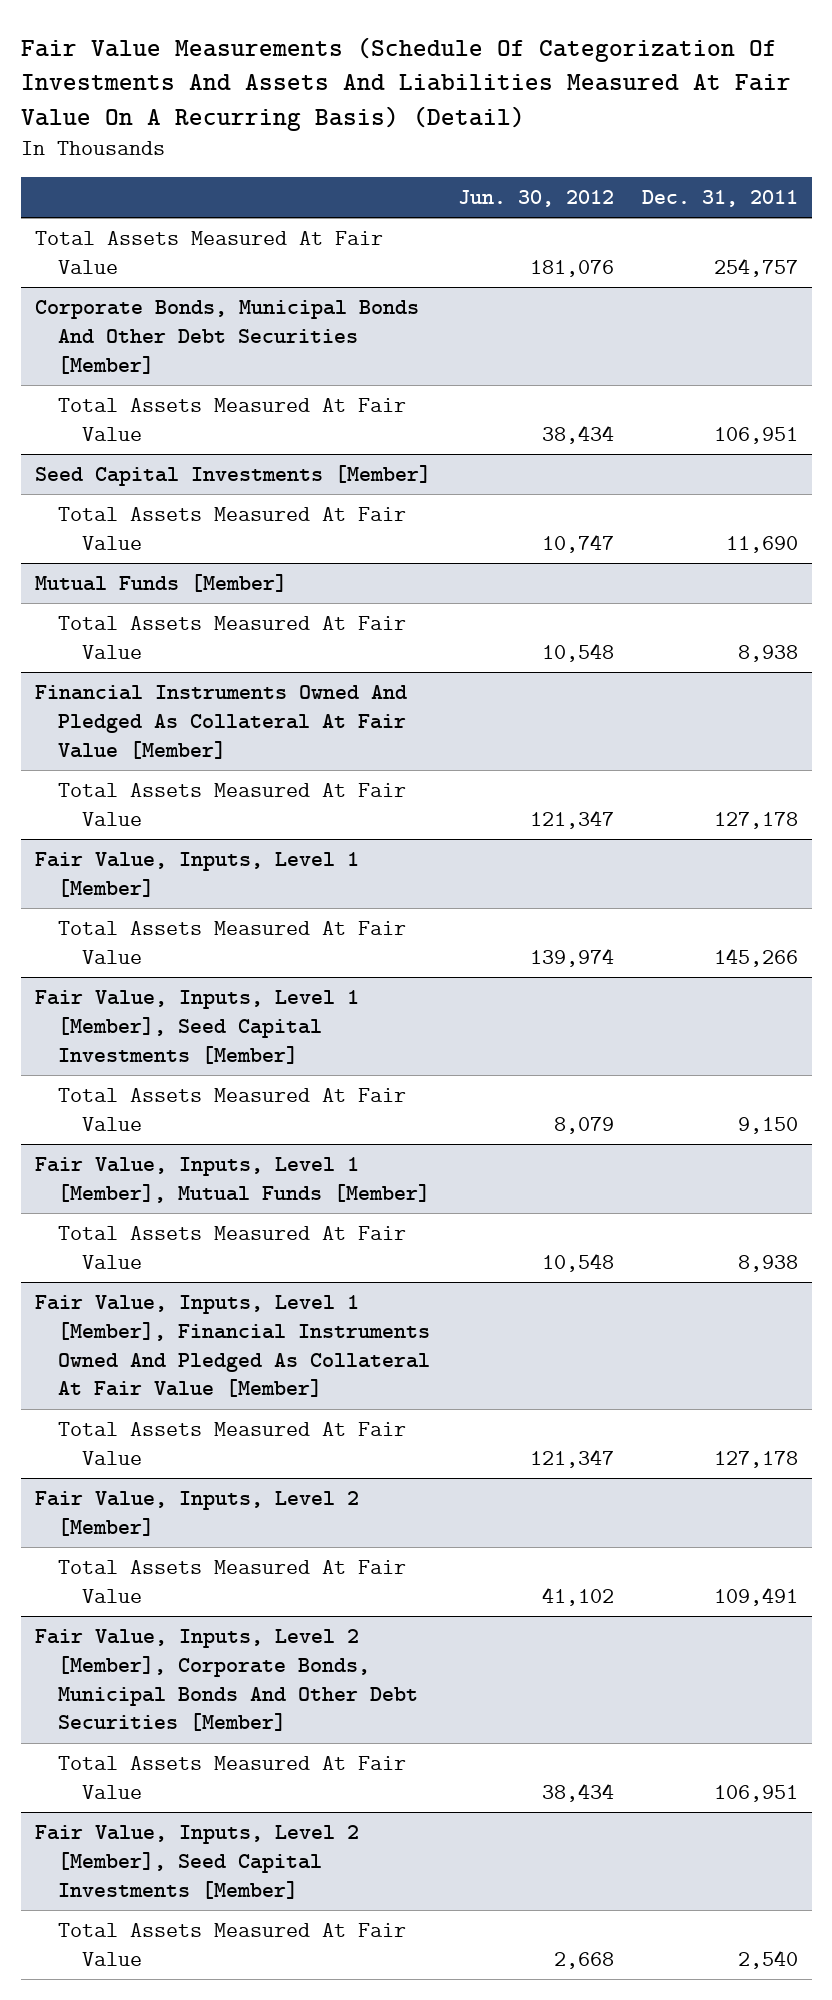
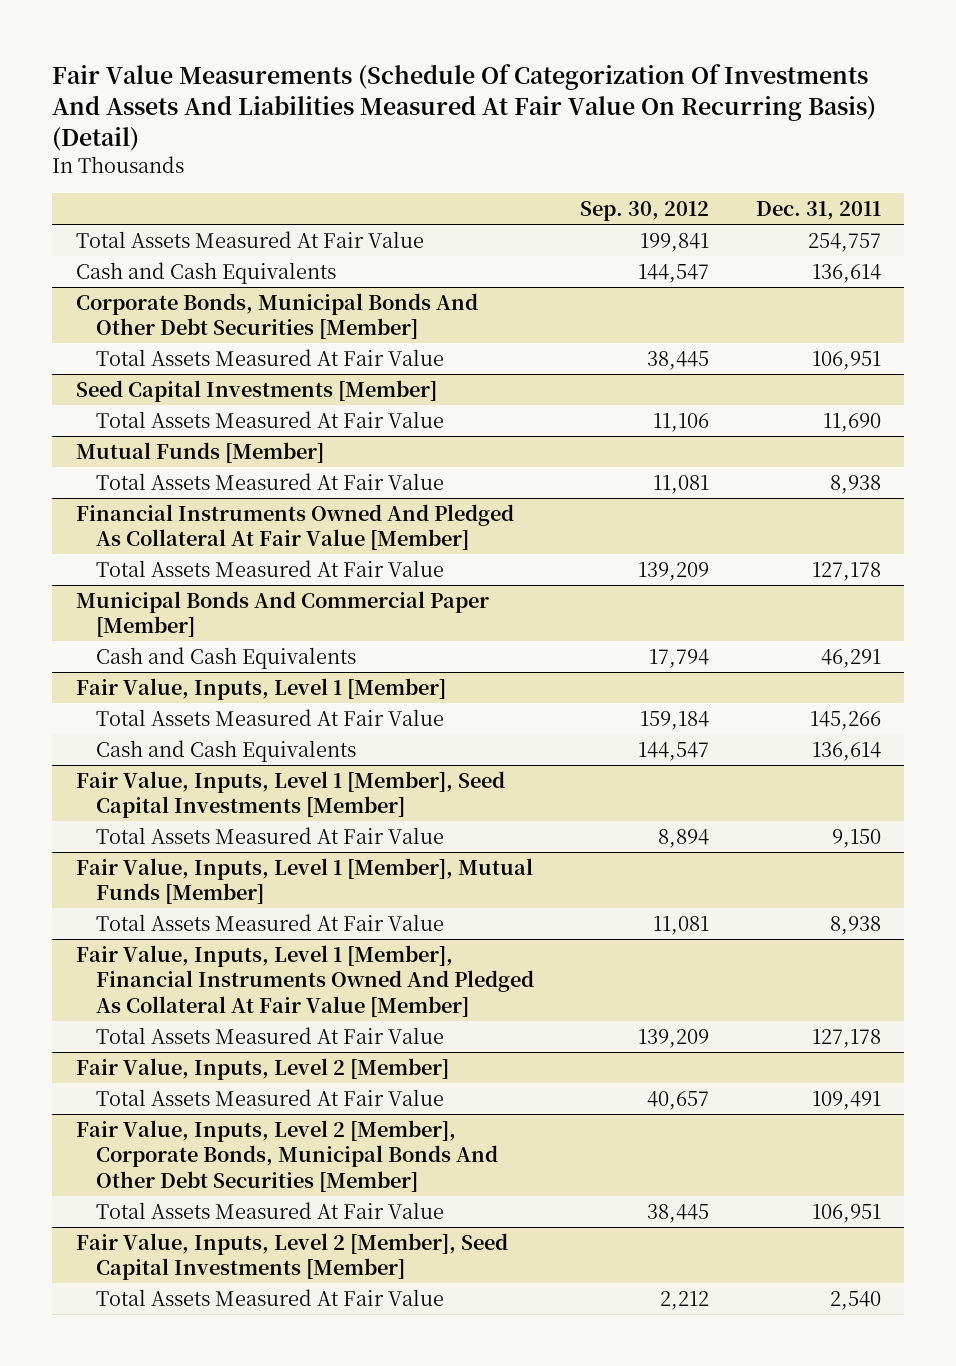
- Fair Value Measurements (Schedule Of Categorization Of Investments And Assets And Liabilities Measured At Fair Value On A Recurring Basis) (Detail)
+ Fair Value Measurements (Schedule Of Categorization Of Investments And Assets And Liabilities Measured At Fair Value On Recurring Basis) (Detail)
- | Jun. 30, 2012 | Dec. 31, 2011
+ | Sep. 30, 2012 | Dec. 31, 2011
+ Cash and Cash Equivalents | 144,547 | 136,614
+ Municipal Bonds And Commercial Paper [Member]
+ Cash and Cash Equivalents | 17,794 | 46,291
@ Fair Value, Inputs, Level 1 [Member]
+ Cash and Cash Equivalents | 144,547 | 136,614

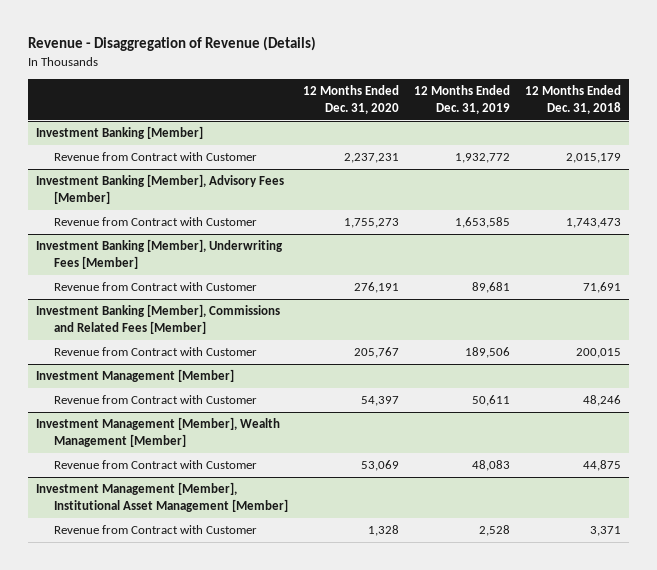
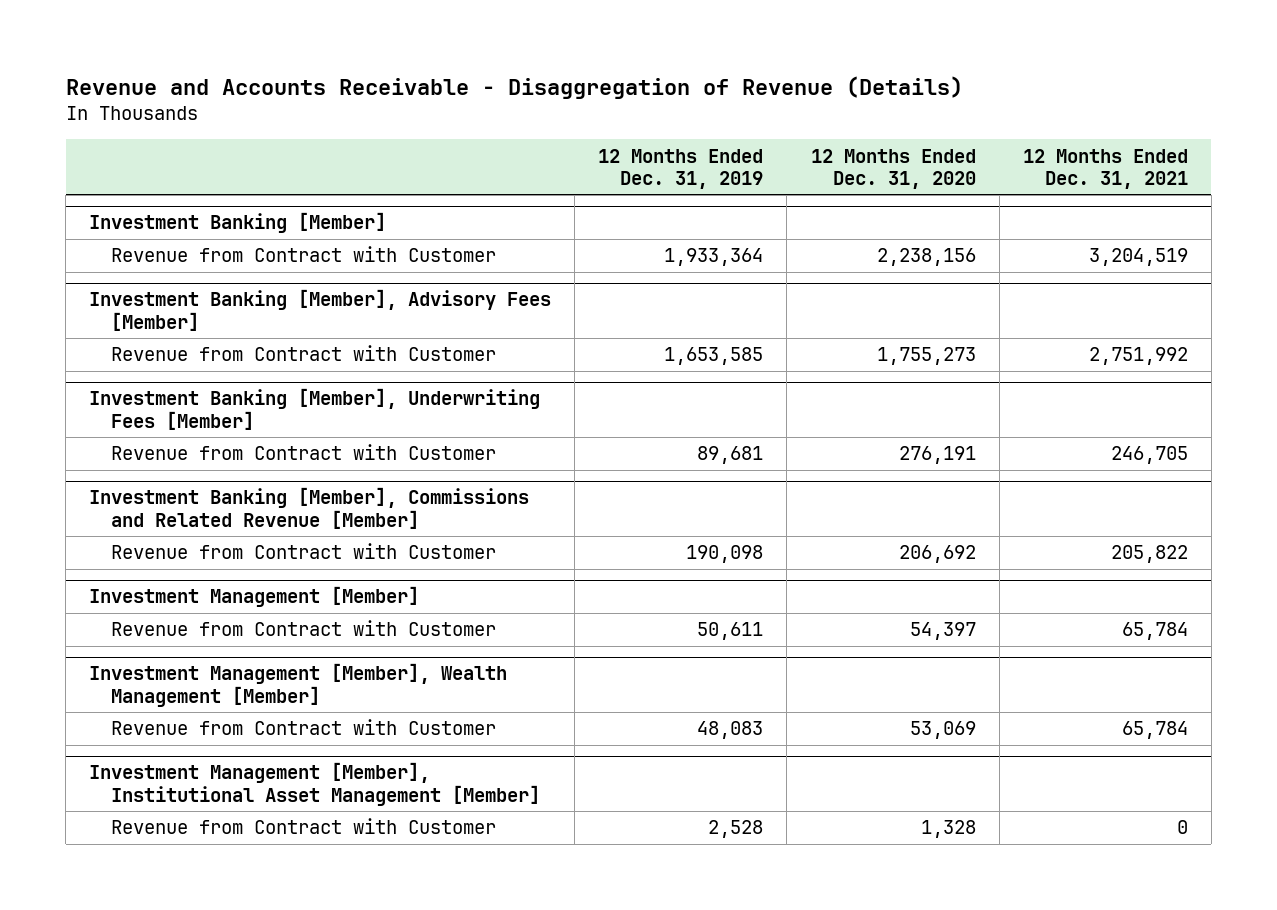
- Revenue - Disaggregation of Revenue (Details)
+ Revenue and Accounts Receivable - Disaggregation of Revenue (Details)
- | 12 Months Ended Dec. 31, 2020 | 12 Months Ended Dec. 31, 2019 | 12 Months Ended Dec. 31, 2018
+ | 12 Months Ended Dec. 31, 2019 | 12 Months Ended Dec. 31, 2020 | 12 Months Ended Dec. 31, 2021
@ Investment Banking [Member]
- Revenue from Contract with Customer | 2,237,231 | 1,932,772 | 2,015,179
+ Revenue from Contract with Customer | 1,933,364 | 2,238,156 | 3,204,519
- Investment Banking [Member], Commissions and Related Fees [Member]
- Revenue from Contract with Customer | 205,767 | 189,506 | 200,015
+ Investment Banking [Member], Commissions and Related Revenue [Member]
+ Revenue from Contract with Customer | 190,098 | 206,692 | 205,822

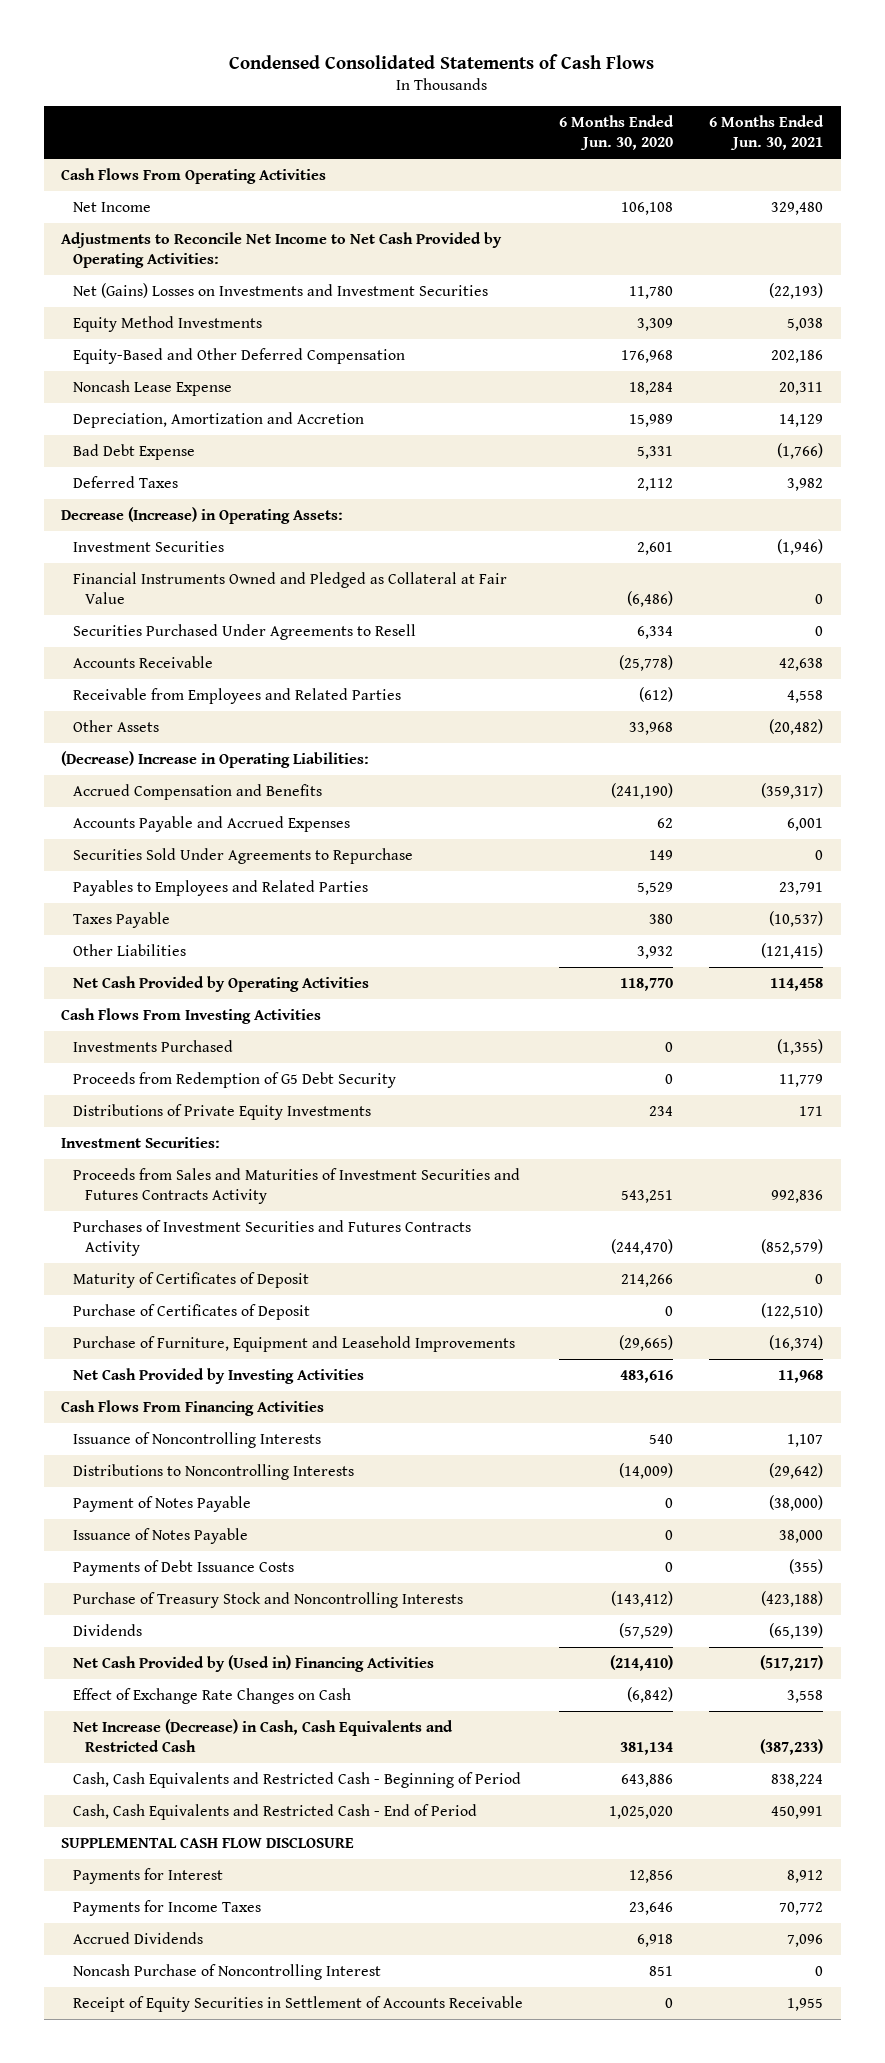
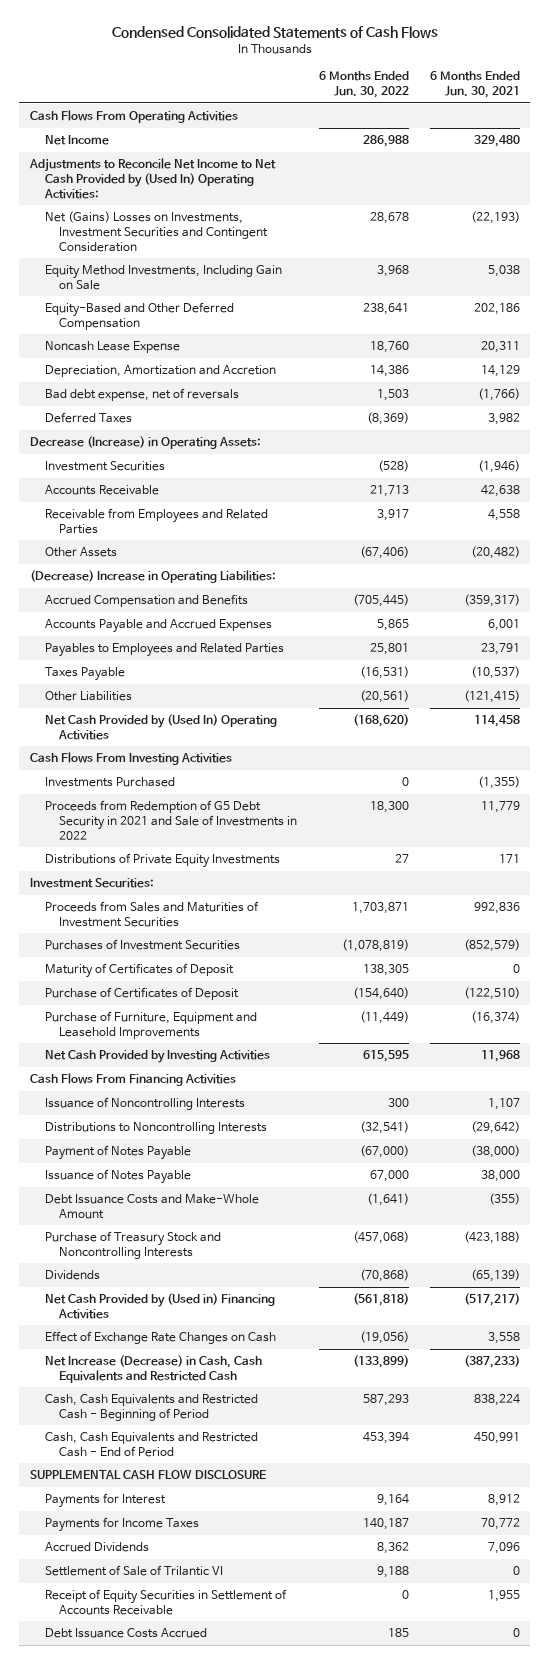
- | 6 Months Ended Jun. 30, 2020 | 6 Months Ended Jun. 30, 2021
+ | 6 Months Ended Jun. 30, 2022 | 6 Months Ended Jun. 30, 2021
- Adjustments to Reconcile Net Income to Net Cash Provided by Operating Activities:
- Net (Gains) Losses on Investments and Investment Securities | 11,780 | (22,193)
- Equity Method Investments | 3,309 | 5,038
+ Adjustments to Reconcile Net Income to Net Cash Provided by (Used In) Operating Activities:
+ Net (Gains) Losses on Investments, Investment Securities and Contingent Consideration | 28,678 | (22,193)
+ Equity Method Investments, Including Gain on Sale | 3,968 | 5,038
- Bad Debt Expense | 5,331 | (1,766)
+ Bad debt expense, net of reversals | 1,503 | (1,766)
- Financial Instruments Owned and Pledged as Collateral at Fair Value | (6,486) | 0
- Securities Purchased Under Agreements to Resell | 6,334 | 0
- Securities Sold Under Agreements to Repurchase | 149 | 0
- Net Cash Provided by Operating Activities | 118,770 | 114,458
+ Net Cash Provided by (Used In) Operating Activities | (168,620) | 114,458
- Proceeds from Redemption of G5 Debt Security | 0 | 11,779
+ Proceeds from Redemption of G5 Debt Security in 2021 and Sale of Investments in 2022 | 18,300 | 11,779
- Proceeds from Sales and Maturities of Investment Securities and Futures Contracts Activity | 543,251 | 992,836
- Purchases of Investment Securities and Futures Contracts Activity | (244,470) | (852,579)
+ Proceeds from Sales and Maturities of Investment Securities | 1,703,871 | 992,836
+ Purchases of Investment Securities | (1,078,819) | (852,579)
- Payments of Debt Issuance Costs | 0 | (355)
+ Debt Issuance Costs and Make-Whole Amount | (1,641) | (355)
- Noncash Purchase of Noncontrolling Interest | 851 | 0
+ Settlement of Sale of Trilantic VI | 9,188 | 0
+ Debt Issuance Costs Accrued | 185 | 0

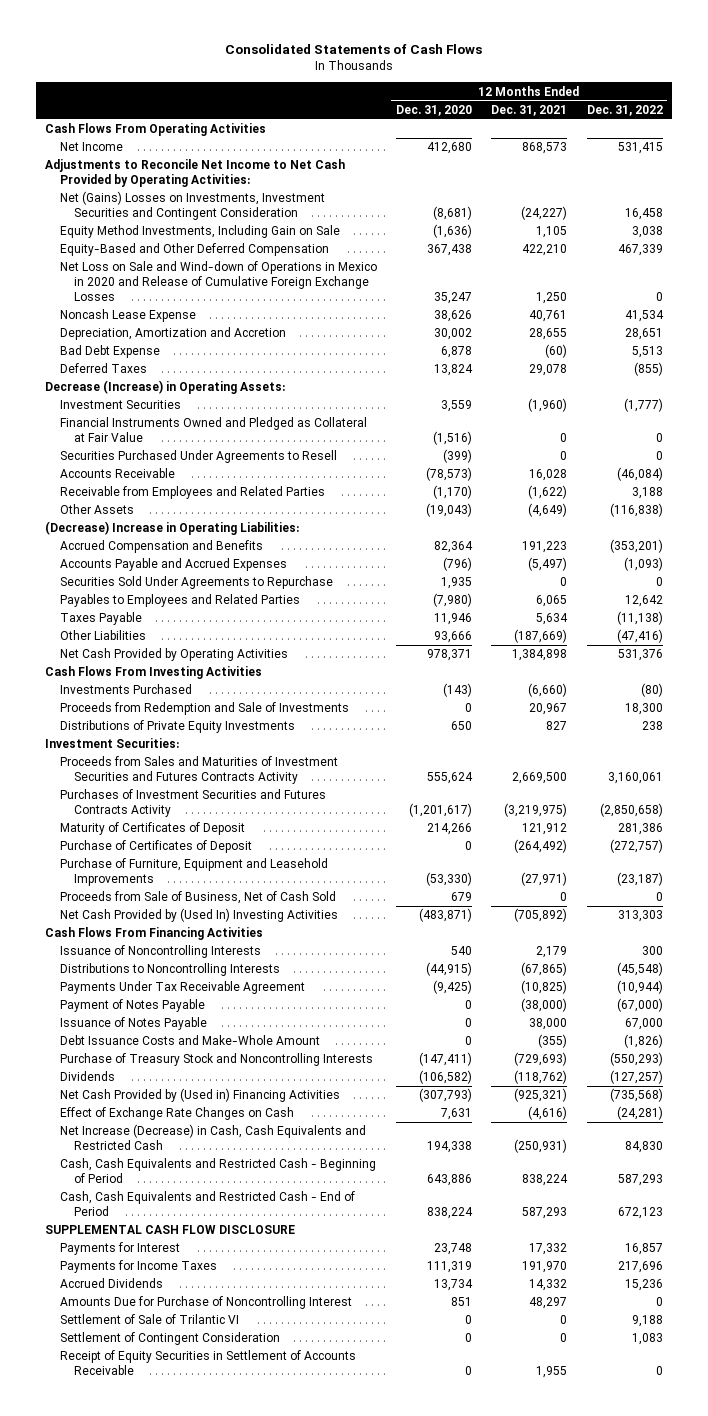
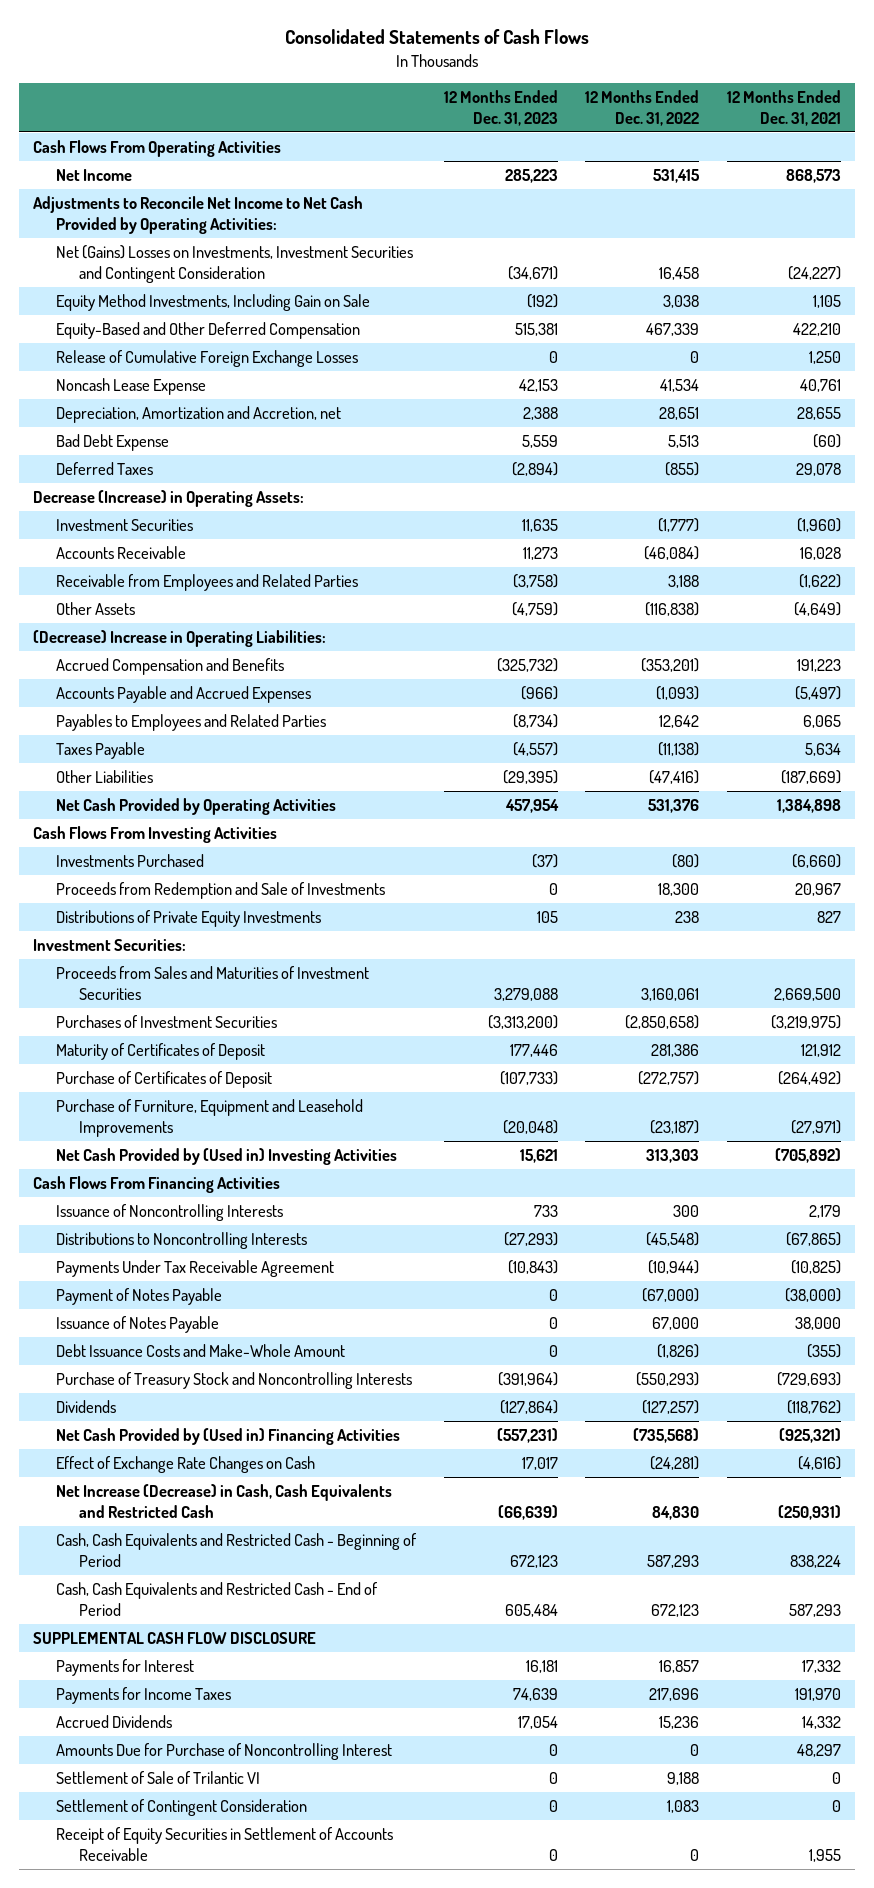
- | 12 Months Ended Dec. 31, 2020 | 12 Months Ended Dec. 31, 2021 | 12 Months Ended Dec. 31, 2022
+ | 12 Months Ended Dec. 31, 2023 | 12 Months Ended Dec. 31, 2022 | 12 Months Ended Dec. 31, 2021
- Net Loss on Sale and Wind-down of Operations in Mexico in 2020 and Release of Cumulative Foreign Exchange Losses | 35,247 | 1,250 | 0
+ Release of Cumulative Foreign Exchange Losses | 0 | 0 | 1,250
- Depreciation, Amortization and Accretion | 30,002 | 28,655 | 28,651
+ Depreciation, Amortization and Accretion, net | 2,388 | 28,651 | 28,655
- Financial Instruments Owned and Pledged as Collateral at Fair Value | (1,516) | 0 | 0
- Securities Purchased Under Agreements to Resell | (399) | 0 | 0
- Securities Sold Under Agreements to Repurchase | 1,935 | 0 | 0
- Proceeds from Sales and Maturities of Investment Securities and Futures Contracts Activity | 555,624 | 2,669,500 | 3,160,061
- Purchases of Investment Securities and Futures Contracts Activity | (1,201,617) | (3,219,975) | (2,850,658)
+ Proceeds from Sales and Maturities of Investment Securities | 3,279,088 | 3,160,061 | 2,669,500
+ Purchases of Investment Securities | (3,313,200) | (2,850,658) | (3,219,975)
- Proceeds from Sale of Business, Net of Cash Sold | 679 | 0 | 0
- Net Cash Provided by (Used In) Investing Activities | (483,871) | (705,892) | 313,303
+ Net Cash Provided by (Used in) Investing Activities | 15,621 | 313,303 | (705,892)

